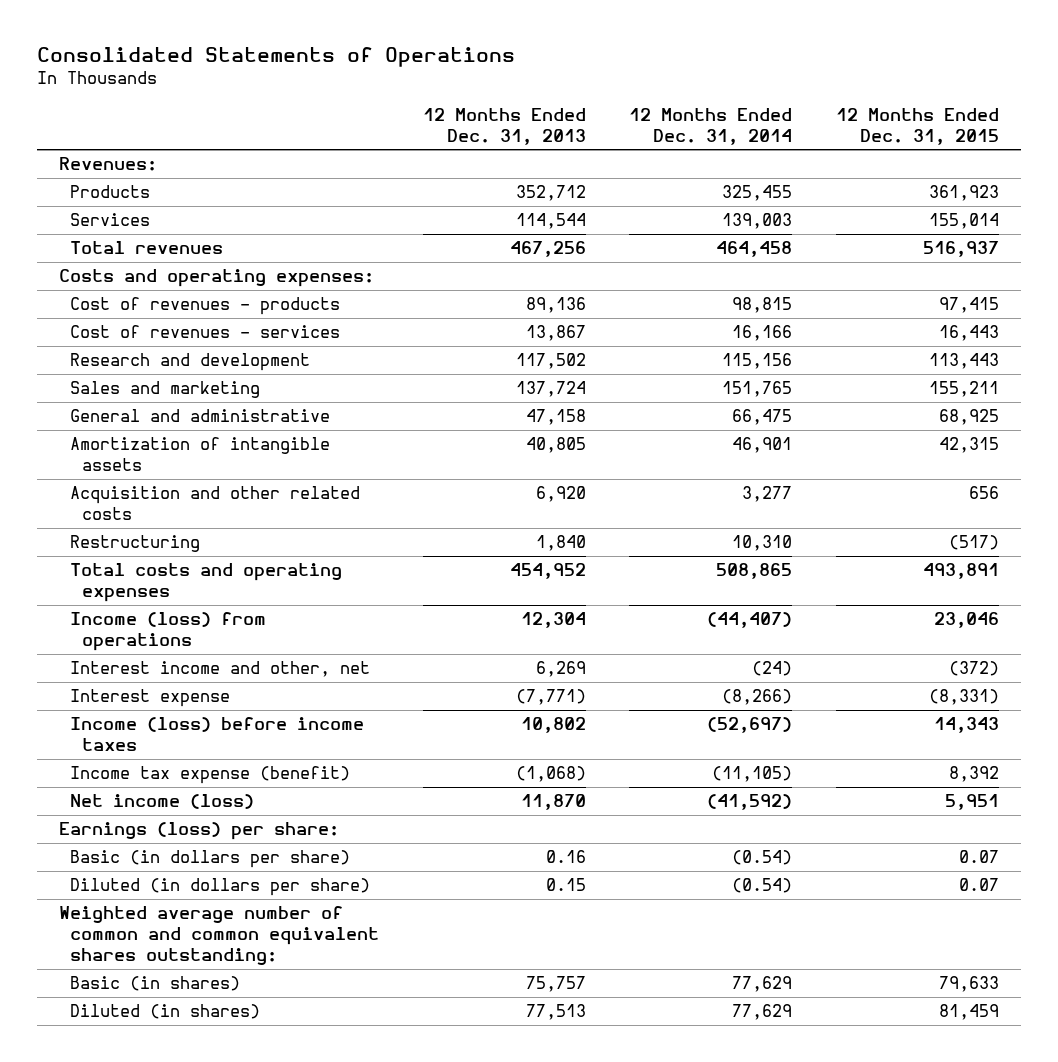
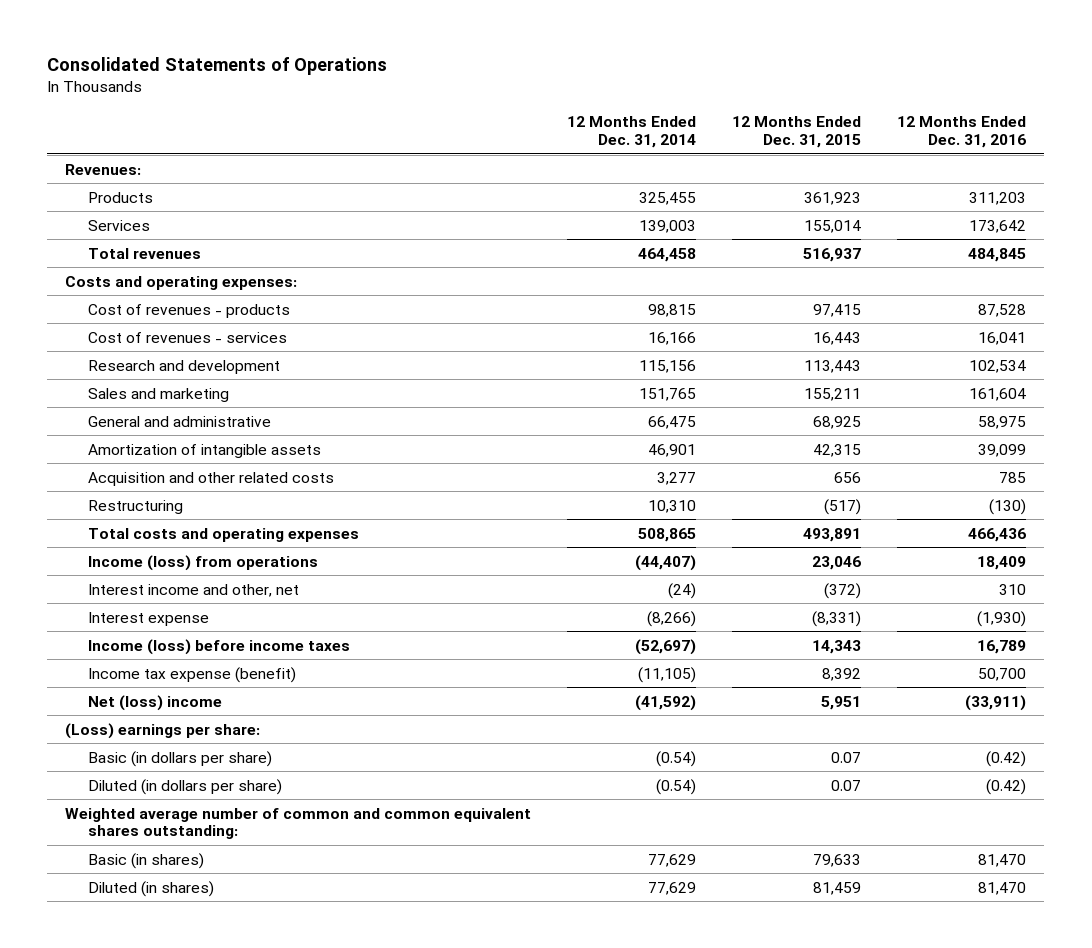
- | 12 Months Ended Dec. 31, 2013 | 12 Months Ended Dec. 31, 2014 | 12 Months Ended Dec. 31, 2015
+ | 12 Months Ended Dec. 31, 2014 | 12 Months Ended Dec. 31, 2015 | 12 Months Ended Dec. 31, 2016
- Net income (loss) | 11,870 | (41,592) | 5,951
- Earnings (loss) per share:
+ Net (loss) income | (41,592) | 5,951 | (33,911)
+ (Loss) earnings per share:

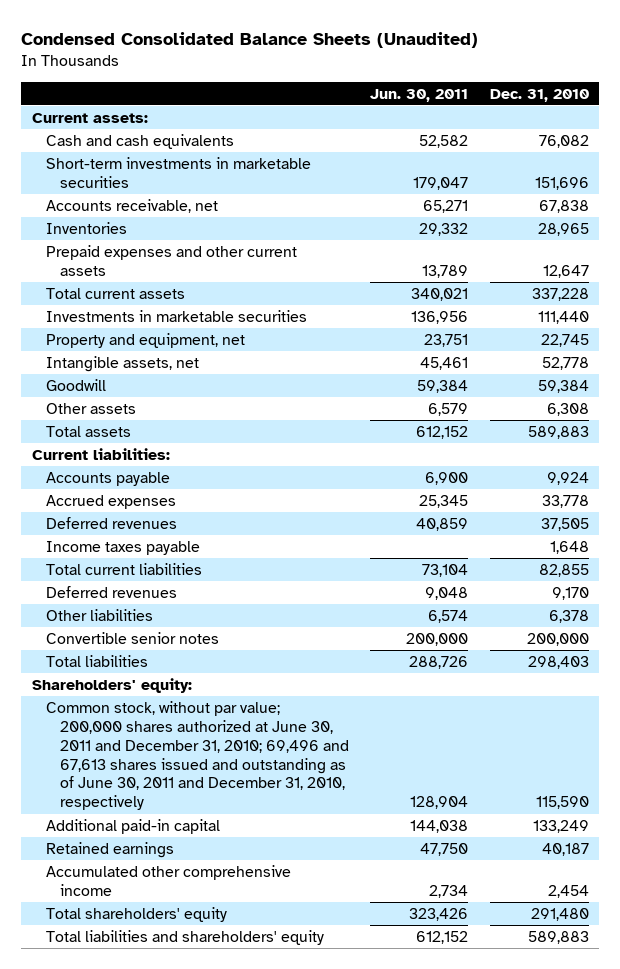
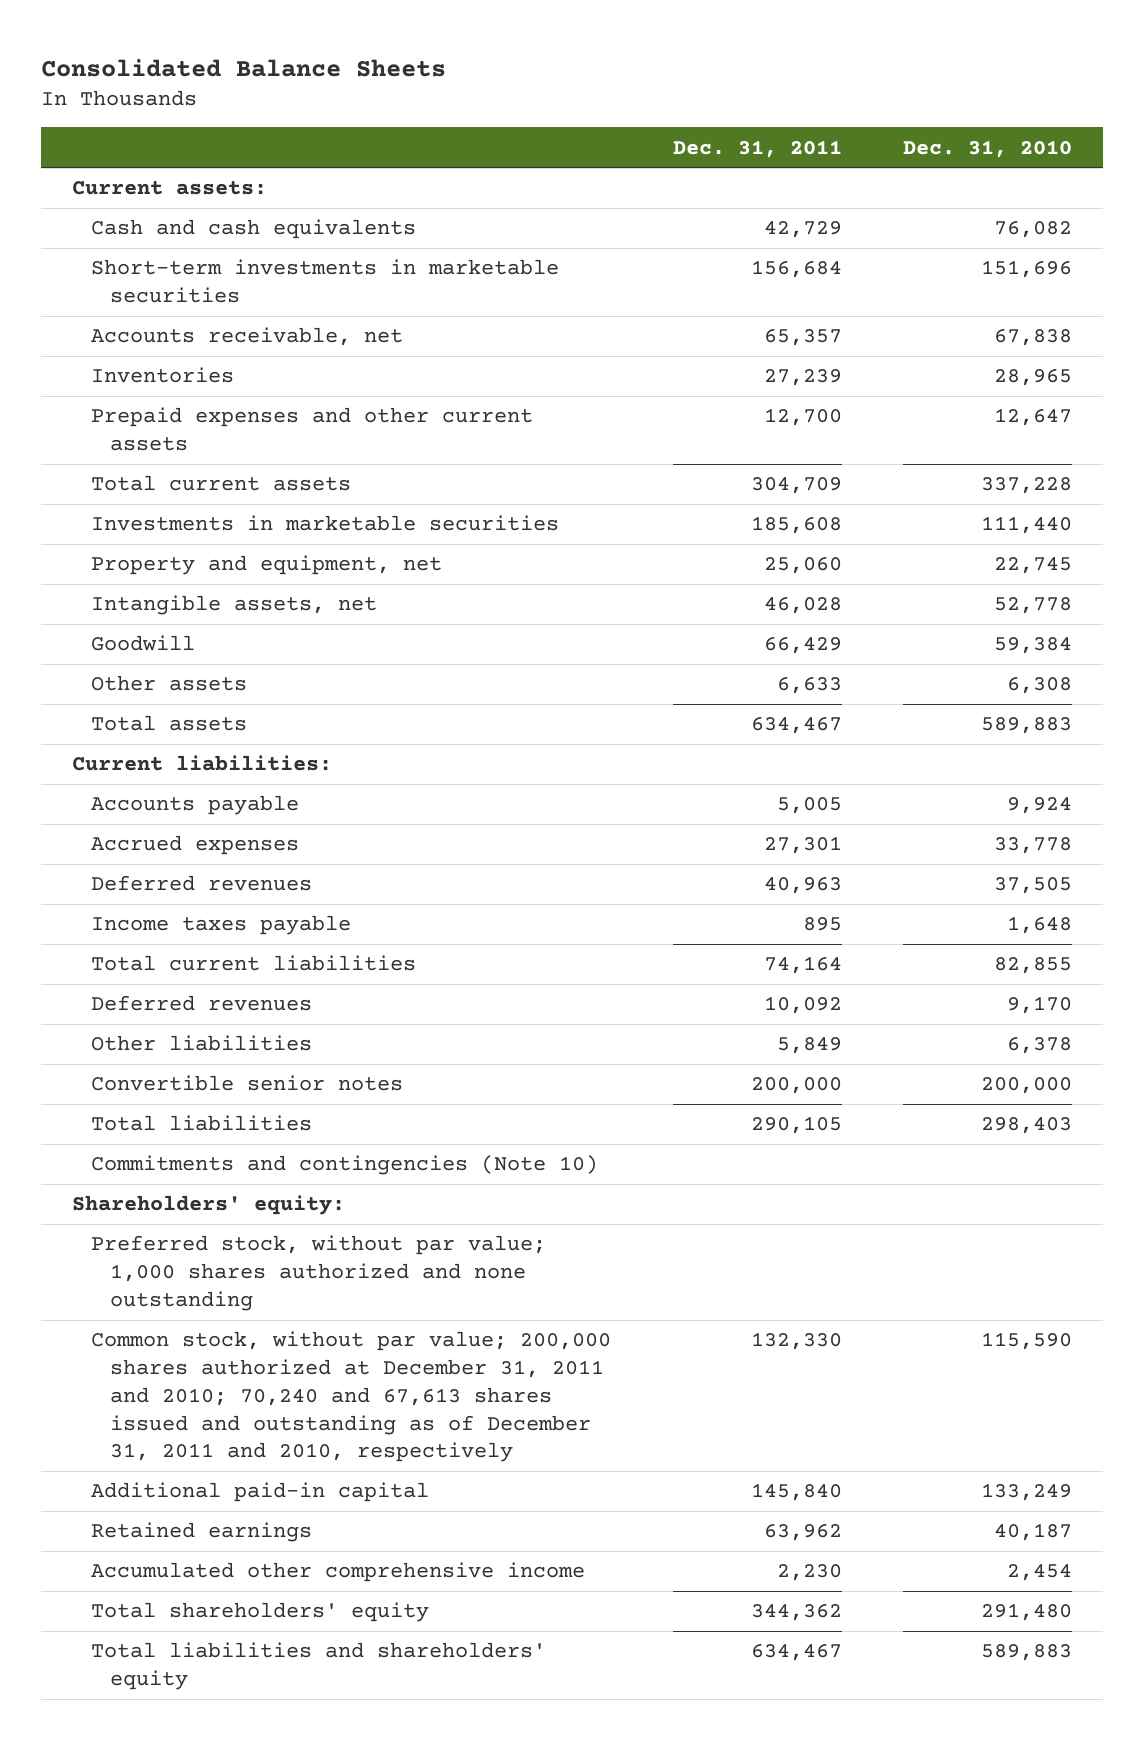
- Condensed Consolidated Balance Sheets (Unaudited)
+ Consolidated Balance Sheets
- | Jun. 30, 2011 | Dec. 31, 2010
+ | Dec. 31, 2011 | Dec. 31, 2010
+ Commitments and contingencies (Note 10)
- Common stock, without par value; 200,000 shares authorized at June 30, 2011 and December 31, 2010; 69,496 and 67,613 shares issued and outstanding as of June 30, 2011 and December 31, 2010, respectively | 128,904 | 115,590
+ Preferred stock, without par value; 1,000 shares authorized and none outstanding
+ Common stock, without par value; 200,000 shares authorized at December 31, 2011 and 2010; 70,240 and 67,613 shares issued and outstanding as of December 31, 2011 and 2010, respectively | 132,330 | 115,590

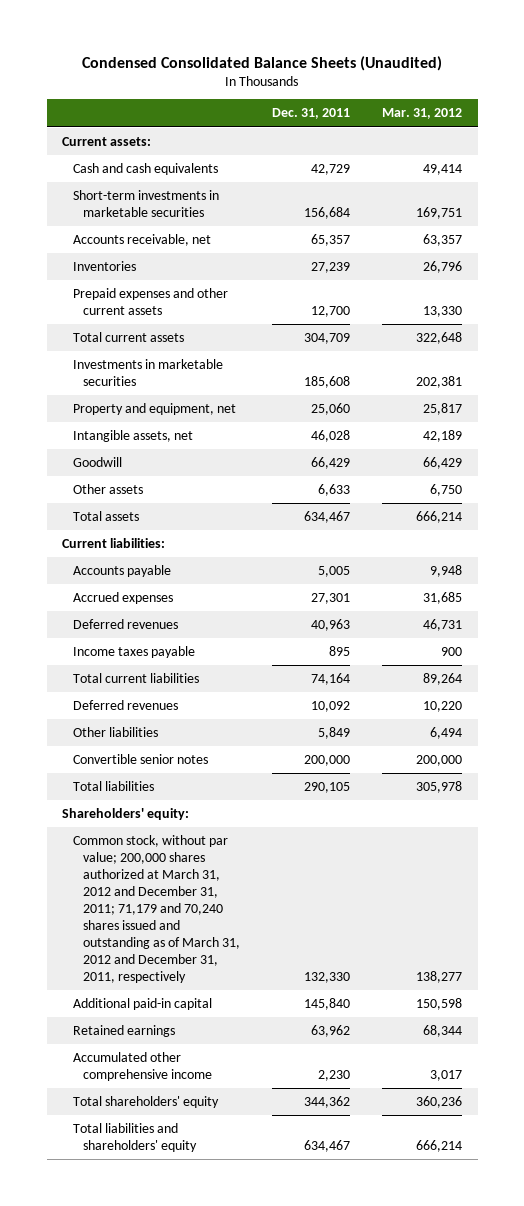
- Consolidated Balance Sheets
+ Condensed Consolidated Balance Sheets (Unaudited)
- | Dec. 31, 2011 | Dec. 31, 2010
+ | Dec. 31, 2011 | Mar. 31, 2012
- Commitments and contingencies (Note 10)
- Preferred stock, without par value; 1,000 shares authorized and none outstanding
- Common stock, without par value; 200,000 shares authorized at December 31, 2011 and 2010; 70,240 and 67,613 shares issued and outstanding as of December 31, 2011 and 2010, respectively | 132,330 | 115,590
+ Common stock, without par value; 200,000 shares authorized at March 31, 2012 and December 31, 2011; 71,179 and 70,240 shares issued and outstanding as of March 31, 2012 and December 31, 2011, respectively | 132,330 | 138,277

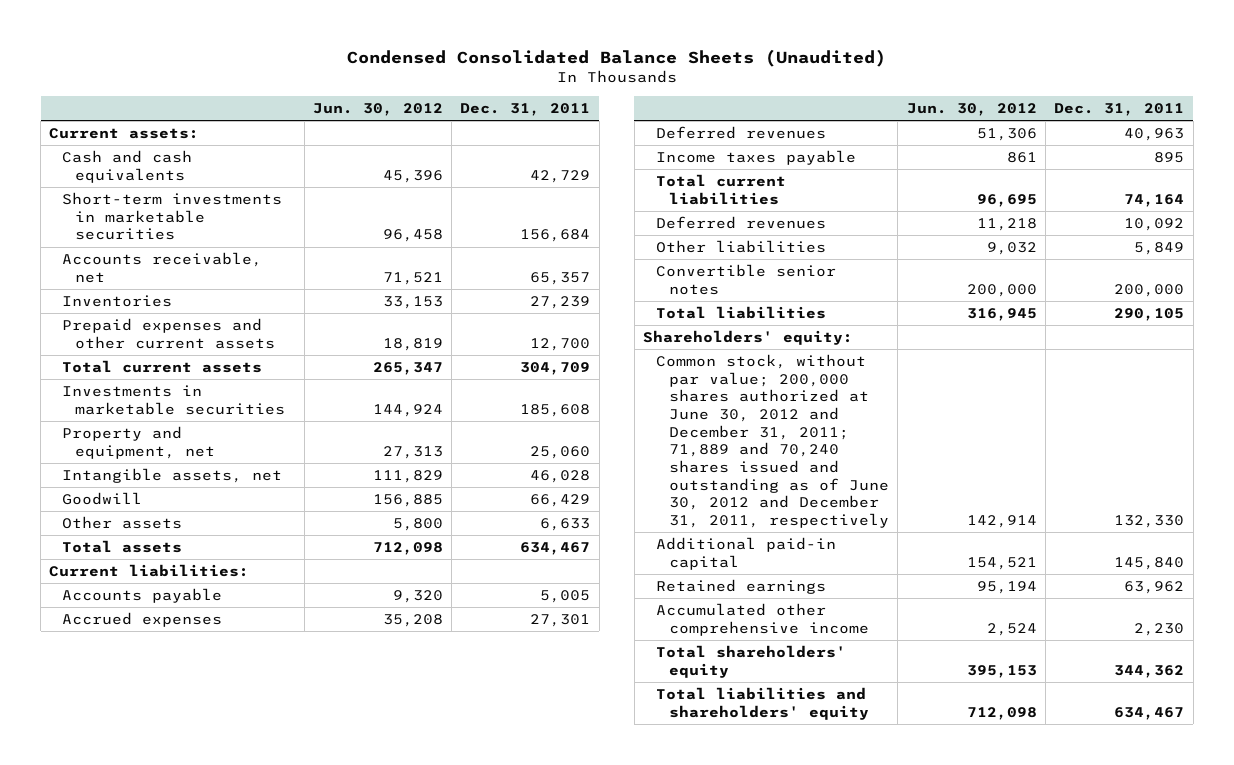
- | Dec. 31, 2011 | Mar. 31, 2012
+ | Jun. 30, 2012 | Dec. 31, 2011
- Common stock, without par value; 200,000 shares authorized at March 31, 2012 and December 31, 2011; 71,179 and 70,240 shares issued and outstanding as of March 31, 2012 and December 31, 2011, respectively | 132,330 | 138,277
+ Common stock, without par value; 200,000 shares authorized at June 30, 2012 and December 31, 2011; 71,889 and 70,240 shares issued and outstanding as of June 30, 2012 and December 31, 2011, respectively | 142,914 | 132,330

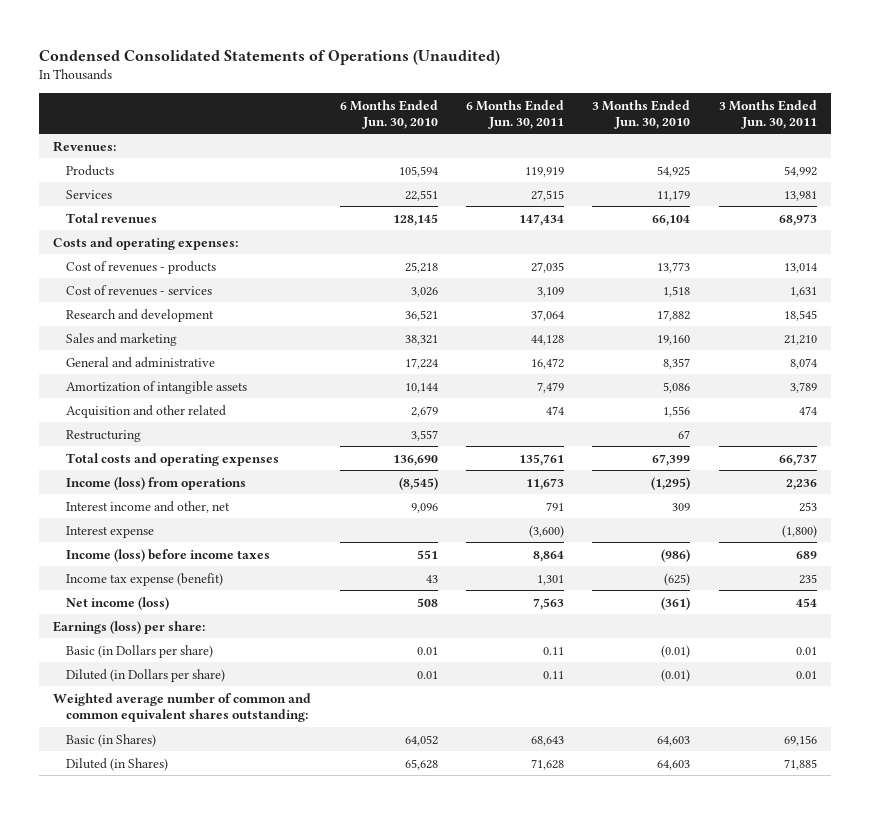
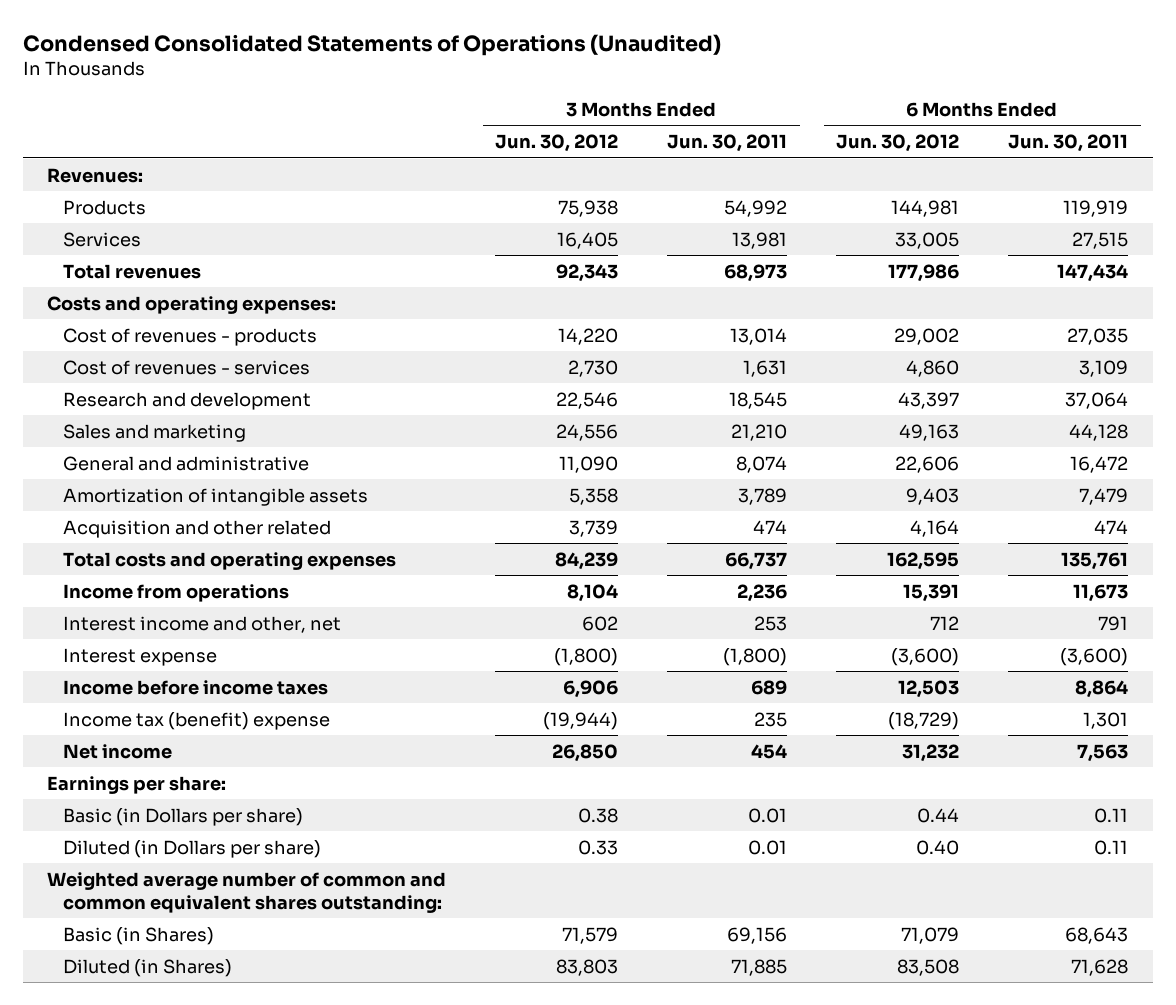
- | 6 Months Ended Jun. 30, 2010 | 6 Months Ended Jun. 30, 2011 | 3 Months Ended Jun. 30, 2010 | 3 Months Ended Jun. 30, 2011
+ | 3 Months Ended Jun. 30, 2012 | 3 Months Ended Jun. 30, 2011 | 6 Months Ended Jun. 30, 2012 | 6 Months Ended Jun. 30, 2011
- Restructuring | 3,557 | | 67 |
- Income (loss) from operations | (8,545) | 11,673 | (1,295) | 2,236
+ Income from operations | 8,104 | 2,236 | 15,391 | 11,673
- Income (loss) before income taxes | 551 | 8,864 | (986) | 689
- Income tax expense (benefit) | 43 | 1,301 | (625) | 235
- Net income (loss) | 508 | 7,563 | (361) | 454
- Earnings (loss) per share:
+ Income before income taxes | 6,906 | 689 | 12,503 | 8,864
+ Income tax (benefit) expense | (19,944) | 235 | (18,729) | 1,301
+ Net income | 26,850 | 454 | 31,232 | 7,563
+ Earnings per share:

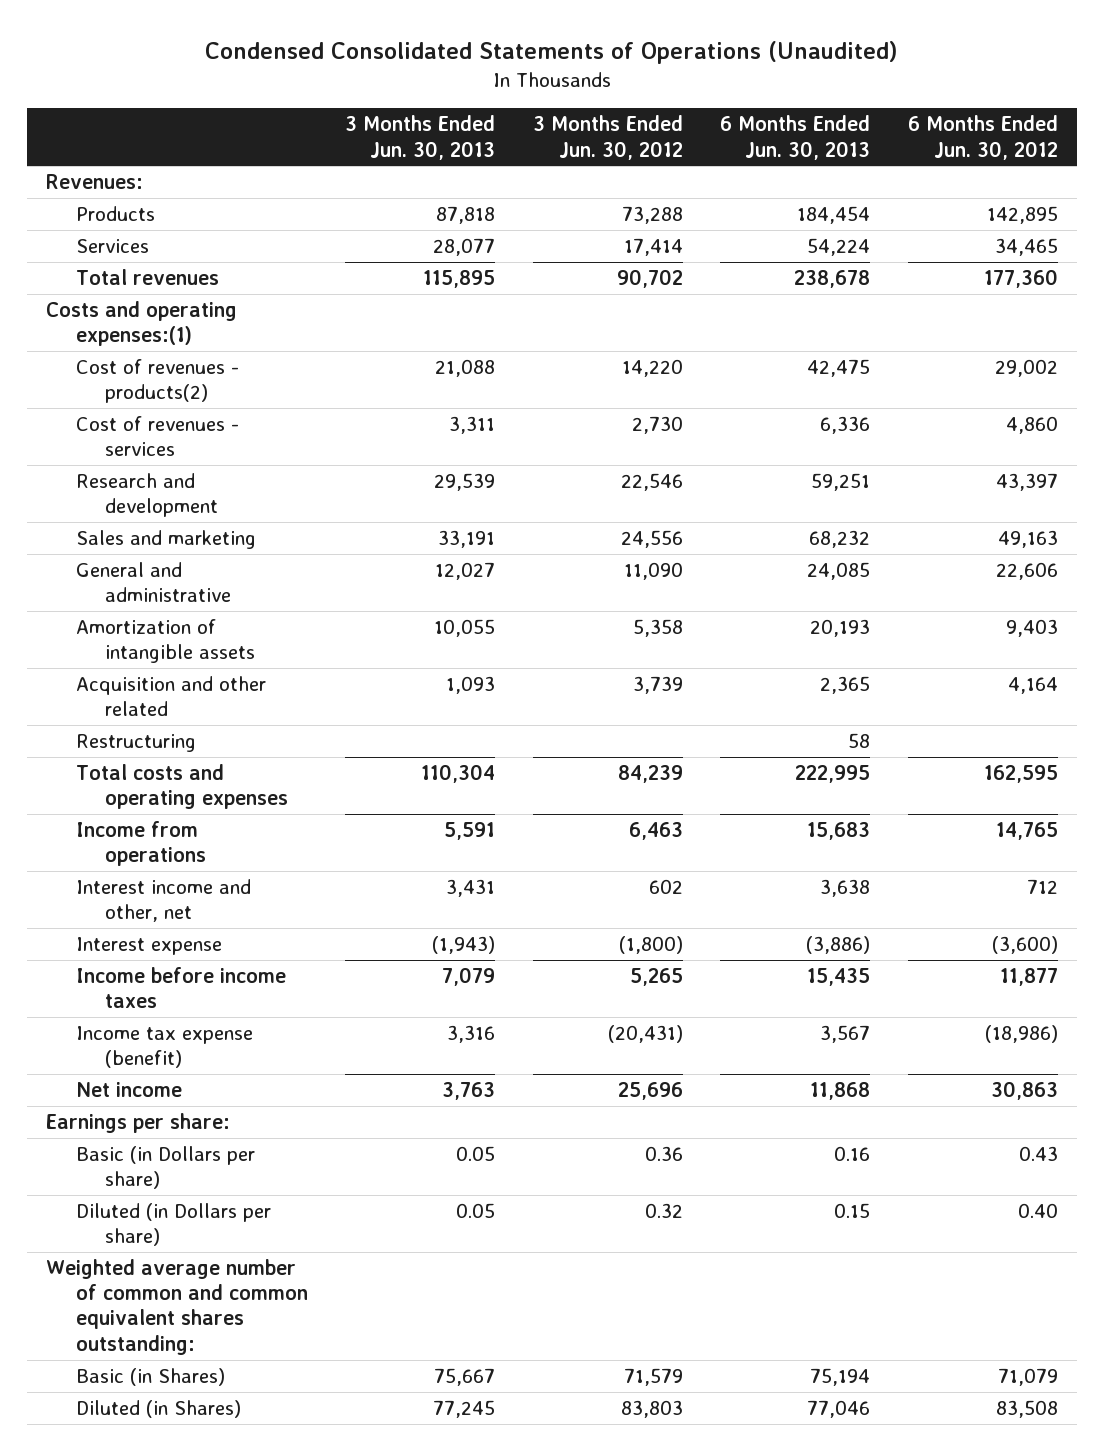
- | 3 Months Ended Jun. 30, 2012 | 3 Months Ended Jun. 30, 2011 | 6 Months Ended Jun. 30, 2012 | 6 Months Ended Jun. 30, 2011
+ | 3 Months Ended Jun. 30, 2013 | 3 Months Ended Jun. 30, 2012 | 6 Months Ended Jun. 30, 2013 | 6 Months Ended Jun. 30, 2012
- Products | 75,938 | 54,992 | 144,981 | 119,919
- Services | 16,405 | 13,981 | 33,005 | 27,515
- Total revenues | 92,343 | 68,973 | 177,986 | 147,434
- Costs and operating expenses:
- Cost of revenues - products | 14,220 | 13,014 | 29,002 | 27,035
+ Products | 87,818 | 73,288 | 184,454 | 142,895
+ Services | 28,077 | 17,414 | 54,224 | 34,465
+ Total revenues | 115,895 | 90,702 | 238,678 | 177,360
+ Costs and operating expenses:(1)
+ Cost of revenues - products(2) | 21,088 | 14,220 | 42,475 | 29,002
+ Restructuring | | | 58 |
- Income from operations | 8,104 | 2,236 | 15,391 | 11,673
+ Income from operations | 5,591 | 6,463 | 15,683 | 14,765
- Income before income taxes | 6,906 | 689 | 12,503 | 8,864
- Income tax (benefit) expense | (19,944) | 235 | (18,729) | 1,301
- Net income | 26,850 | 454 | 31,232 | 7,563
+ Income before income taxes | 7,079 | 5,265 | 15,435 | 11,877
+ Income tax expense (benefit) | 3,316 | (20,431) | 3,567 | (18,986)
+ Net income | 3,763 | 25,696 | 11,868 | 30,863
- Basic (in Dollars per share) | 0.38 | 0.01 | 0.44 | 0.11
- Diluted (in Dollars per share) | 0.33 | 0.01 | 0.40 | 0.11
+ Basic (in Dollars per share) | 0.05 | 0.36 | 0.16 | 0.43
+ Diluted (in Dollars per share) | 0.05 | 0.32 | 0.15 | 0.40

